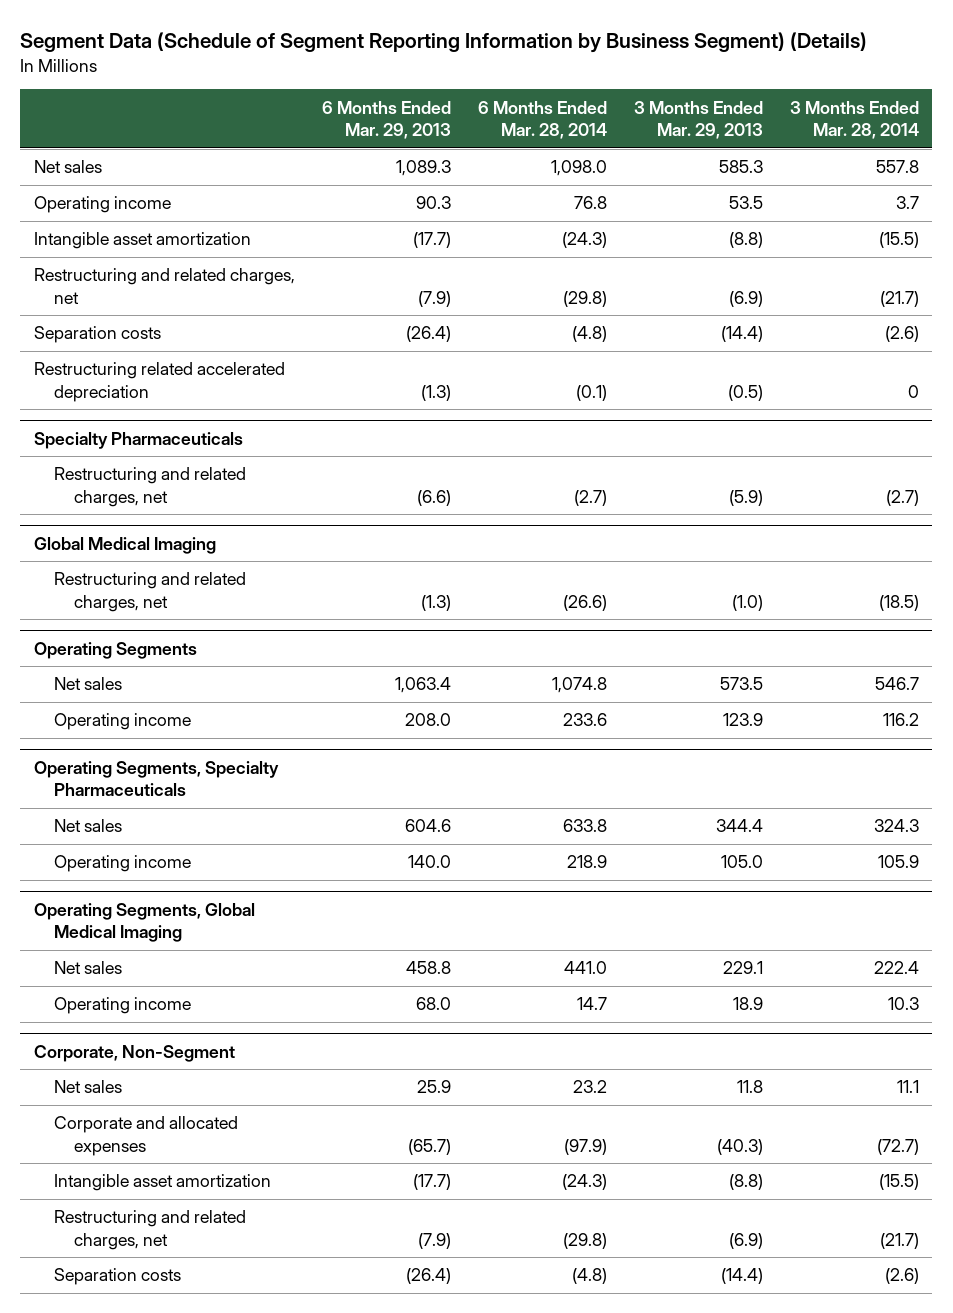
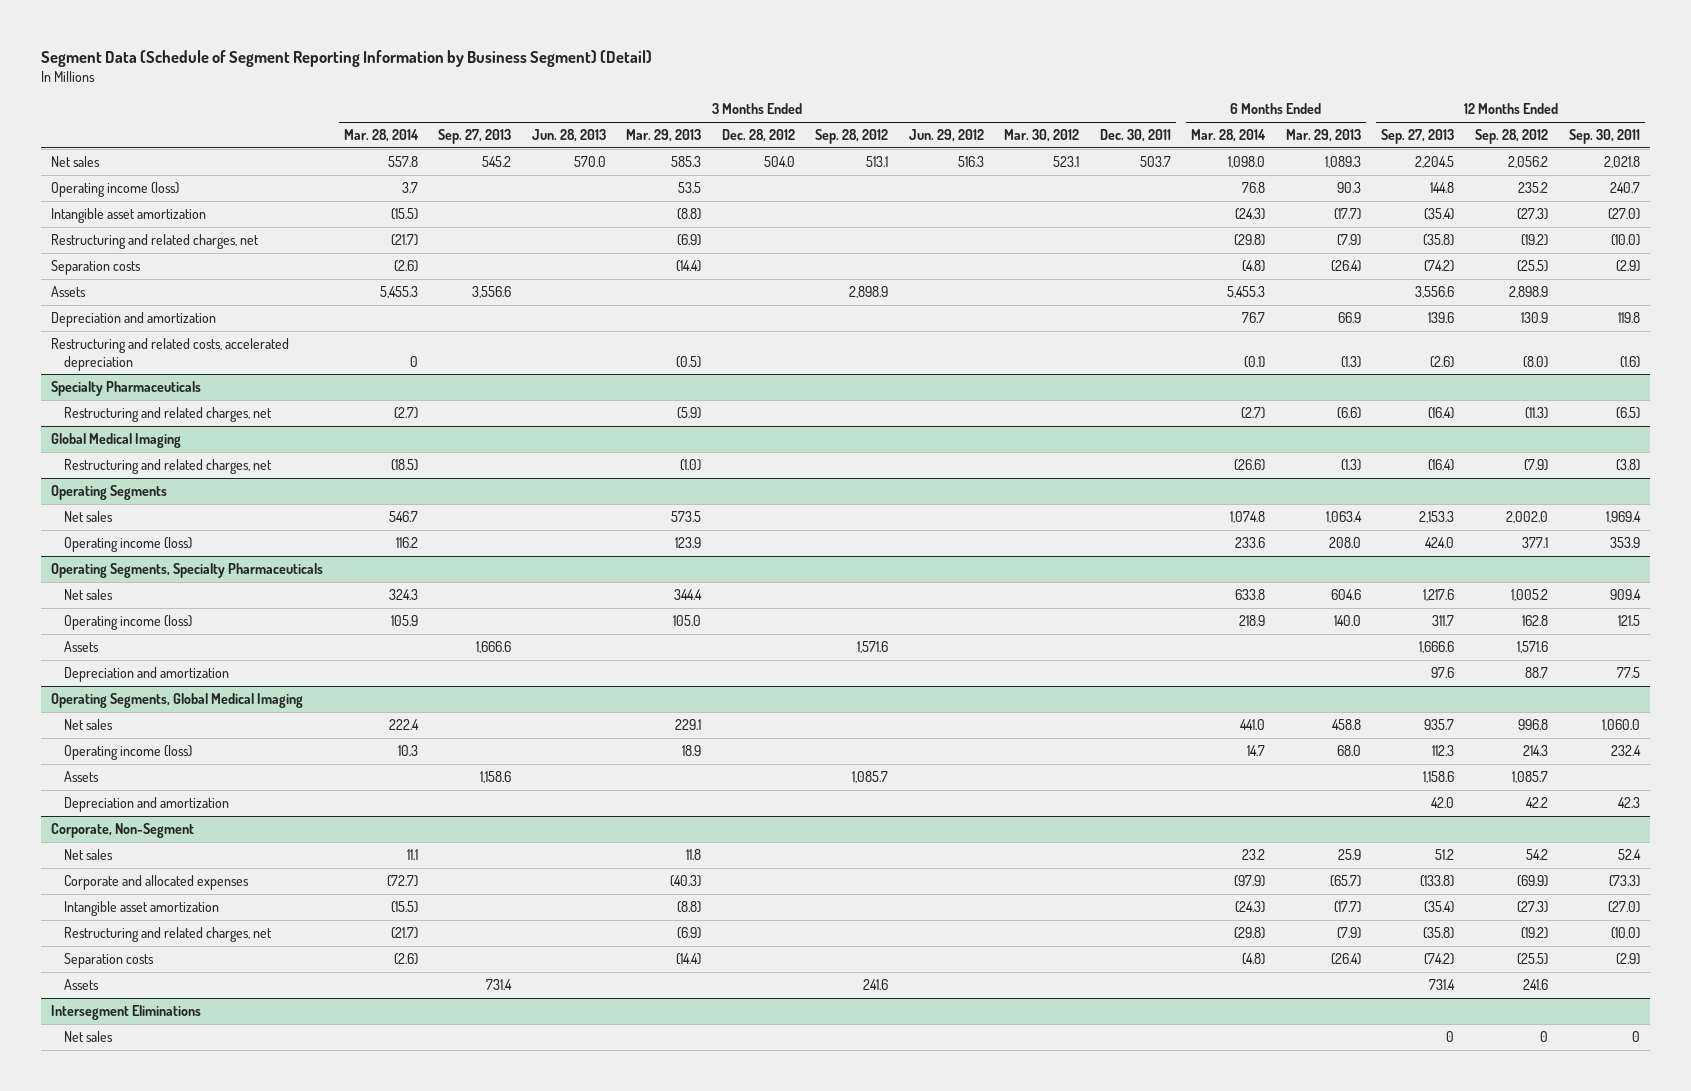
- Segment Data (Schedule of Segment Reporting Information by Business Segment) (Details)
+ Segment Data (Schedule of Segment Reporting Information by Business Segment) (Detail)
- | 6 Months Ended Mar. 29, 2013 | 6 Months Ended Mar. 28, 2014 | 3 Months Ended Mar. 29, 2013 | 3 Months Ended Mar. 28, 2014
+ | 3 Months Ended Mar. 28, 2014 | 3 Months Ended Sep. 27, 2013 | 3 Months Ended Jun. 28, 2013 | 3 Months Ended Mar. 29, 2013 | 3 Months Ended Dec. 28, 2012 | 3 Months Ended Sep. 28, 2012 | 3 Months Ended Jun. 29, 2012 | 3 Months Ended Mar. 30, 2012 | 3 Months Ended Dec. 30, 2011 | 6 Months Ended Mar. 28, 2014 | 6 Months Ended Mar. 29, 2013 | 12 Months Ended Sep. 27, 2013 | 12 Months Ended Sep. 28, 2012 | 12 Months Ended Sep. 30, 2011
- Operating income | 90.3 | 76.8 | 53.5 | 3.7
+ Operating income (loss) | 3.7 | | | 53.5 | | | | | | 76.8 | 90.3 | 144.8 | 235.2 | 240.7
- Restructuring related accelerated depreciation | (1.3) | (0.1) | (0.5) | 0
+ Assets | 5,455.3 | 3,556.6 | | | | 2,898.9 | | | | 5,455.3 | | 3,556.6 | 2,898.9 |
+ Depreciation and amortization | | | | | | | | | | 76.7 | 66.9 | 139.6 | 130.9 | 119.8
+ Restructuring and related costs, accelerated depreciation | 0 | | | (0.5) | | | | | | (0.1) | (1.3) | (2.6) | (8.0) | (1.6)
@ Operating Segments
- Operating income | 208.0 | 233.6 | 123.9 | 116.2
+ Operating income (loss) | 116.2 | | | 123.9 | | | | | | 233.6 | 208.0 | 424.0 | 377.1 | 353.9
@ Operating Segments, Specialty Pharmaceuticals
- Operating income | 140.0 | 218.9 | 105.0 | 105.9
+ Operating income (loss) | 105.9 | | | 105.0 | | | | | | 218.9 | 140.0 | 311.7 | 162.8 | 121.5
+ Assets | | 1,666.6 | | | | 1,571.6 | | | | | | 1,666.6 | 1,571.6 |
+ Depreciation and amortization | | | | | | | | | | | | 97.6 | 88.7 | 77.5
@ Operating Segments, Global Medical Imaging
- Operating income | 68.0 | 14.7 | 18.9 | 10.3
+ Operating income (loss) | 10.3 | | | 18.9 | | | | | | 14.7 | 68.0 | 112.3 | 214.3 | 232.4
+ Assets | | 1,158.6 | | | | 1,085.7 | | | | | | 1,158.6 | 1,085.7 |
+ Depreciation and amortization | | | | | | | | | | | | 42.0 | 42.2 | 42.3
@ Corporate, Non-Segment
+ Assets | | 731.4 | | | | 241.6 | | | | | | 731.4 | 241.6 |
+ Intersegment Eliminations
+ Net sales | | | | | | | | | | | | 0 | 0 | 0

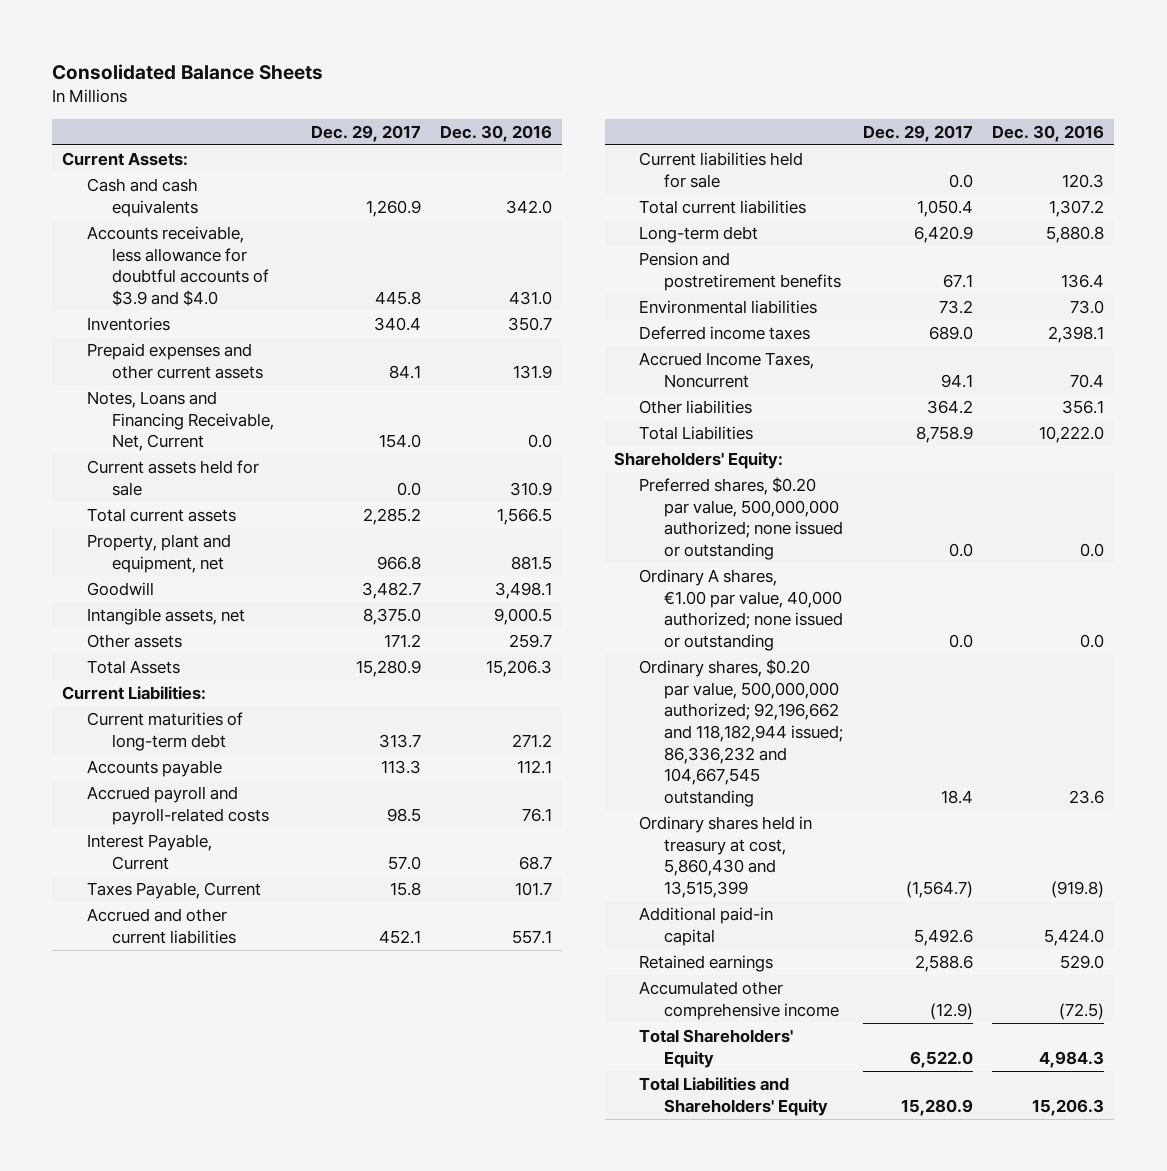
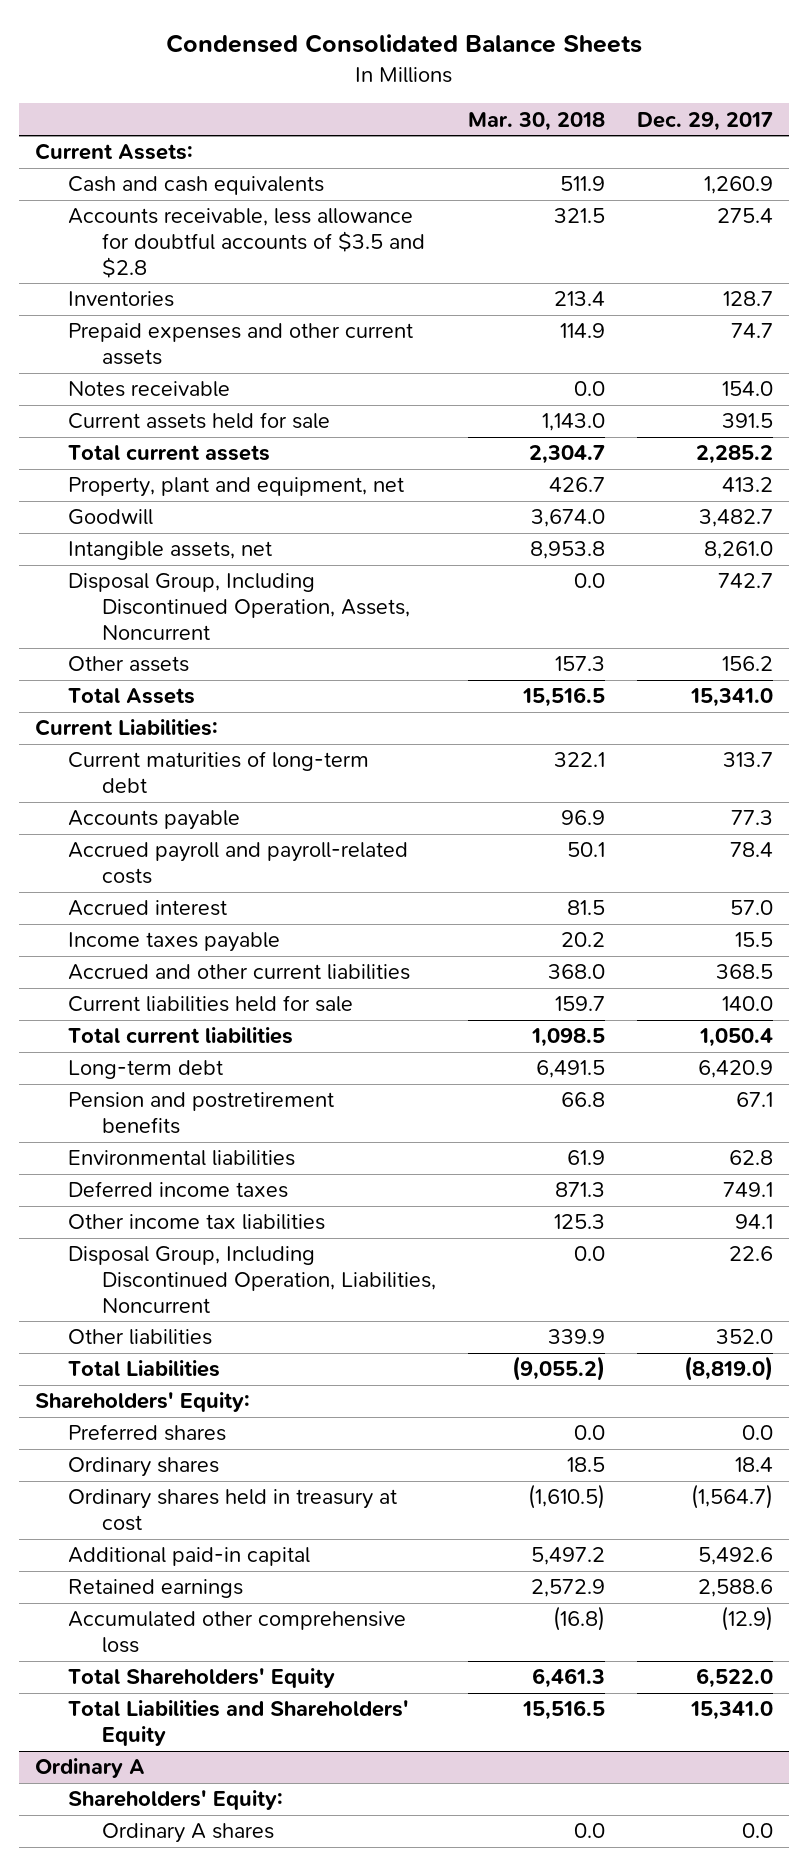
- Consolidated Balance Sheets
+ Condensed Consolidated Balance Sheets
- | Dec. 29, 2017 | Dec. 30, 2016
+ | Mar. 30, 2018 | Dec. 29, 2017
- Accounts receivable, less allowance for doubtful accounts of $3.9 and $4.0 | 445.8 | 431.0
- Inventories | 340.4 | 350.7
- Prepaid expenses and other current assets | 84.1 | 131.9
- Notes, Loans and Financing Receivable, Net, Current | 154.0 | 0.0
- Current assets held for sale | 0.0 | 310.9
+ Accounts receivable, less allowance for doubtful accounts of $3.5 and $2.8 | 321.5 | 275.4
+ Inventories | 213.4 | 128.7
+ Prepaid expenses and other current assets | 114.9 | 74.7
+ Notes receivable | 0.0 | 154.0
+ Current assets held for sale | 1,143.0 | 391.5
- Property, plant and equipment, net | 966.8 | 881.5
+ Property, plant and equipment, net | 426.7 | 413.2
- Intangible assets, net | 8,375.0 | 9,000.5
- Other assets | 171.2 | 259.7
- Total Assets | 15,280.9 | 15,206.3
+ Intangible assets, net | 8,953.8 | 8,261.0
+ Disposal Group, Including Discontinued Operation, Assets, Noncurrent | 0.0 | 742.7
+ Other assets | 157.3 | 156.2
+ Total Assets | 15,516.5 | 15,341.0
- Accounts payable | 113.3 | 112.1
- Accrued payroll and payroll-related costs | 98.5 | 76.1
- Interest Payable, Current | 57.0 | 68.7
- Taxes Payable, Current | 15.8 | 101.7
- Accrued and other current liabilities | 452.1 | 557.1
- Current liabilities held for sale | 0.0 | 120.3
+ Accounts payable | 96.9 | 77.3
+ Accrued payroll and payroll-related costs | 50.1 | 78.4
+ Accrued interest | 81.5 | 57.0
+ Income taxes payable | 20.2 | 15.5
+ Accrued and other current liabilities | 368.0 | 368.5
+ Current liabilities held for sale | 159.7 | 140.0
- Environmental liabilities | 73.2 | 73.0
- Deferred income taxes | 689.0 | 2,398.1
- Accrued Income Taxes, Noncurrent | 94.1 | 70.4
- Other liabilities | 364.2 | 356.1
- Total Liabilities | 8,758.9 | 10,222.0
+ Environmental liabilities | 61.9 | 62.8
+ Deferred income taxes | 871.3 | 749.1
+ Other income tax liabilities | 125.3 | 94.1
+ Disposal Group, Including Discontinued Operation, Liabilities, Noncurrent | 0.0 | 22.6
+ Other liabilities | 339.9 | 352.0
+ Total Liabilities | (9,055.2) | (8,819.0)
- Preferred shares, $0.20 par value, 500,000,000 authorized; none issued or outstanding | 0.0 | 0.0
- Ordinary A shares, €1.00 par value, 40,000 authorized; none issued or outstanding | 0.0 | 0.0
- Ordinary shares, $0.20 par value, 500,000,000 authorized; 92,196,662 and 118,182,944 issued; 86,336,232 and 104,667,545 outstanding | 18.4 | 23.6
- Ordinary shares held in treasury at cost, 5,860,430 and 13,515,399 | (1,564.7) | (919.8)
+ Preferred shares | 0.0 | 0.0
+ Ordinary shares | 18.5 | 18.4
+ Ordinary shares held in treasury at cost | (1,610.5) | (1,564.7)
- Accumulated other comprehensive income | (12.9) | (72.5)
+ Accumulated other comprehensive loss | (16.8) | (12.9)
- Total Liabilities and Shareholders' Equity | 15,280.9 | 15,206.3
+ Total Liabilities and Shareholders' Equity | 15,516.5 | 15,341.0
+ Ordinary A
+ Shareholders' Equity:
+ Ordinary A shares | 0.0 | 0.0

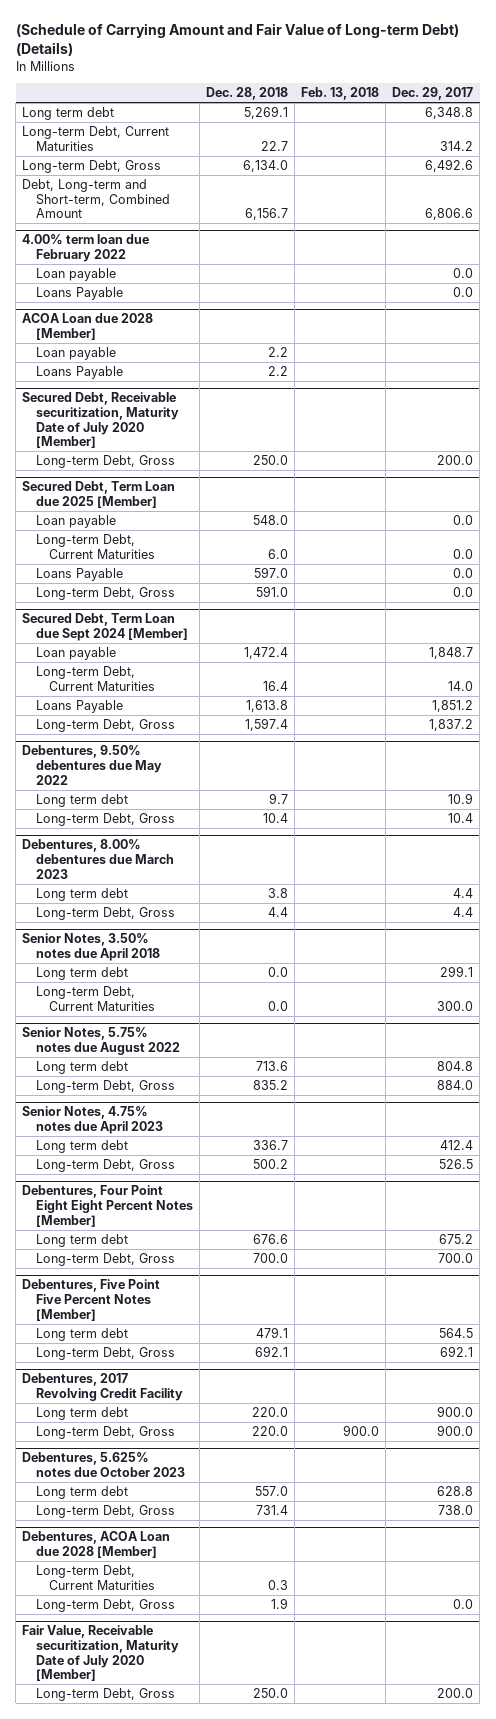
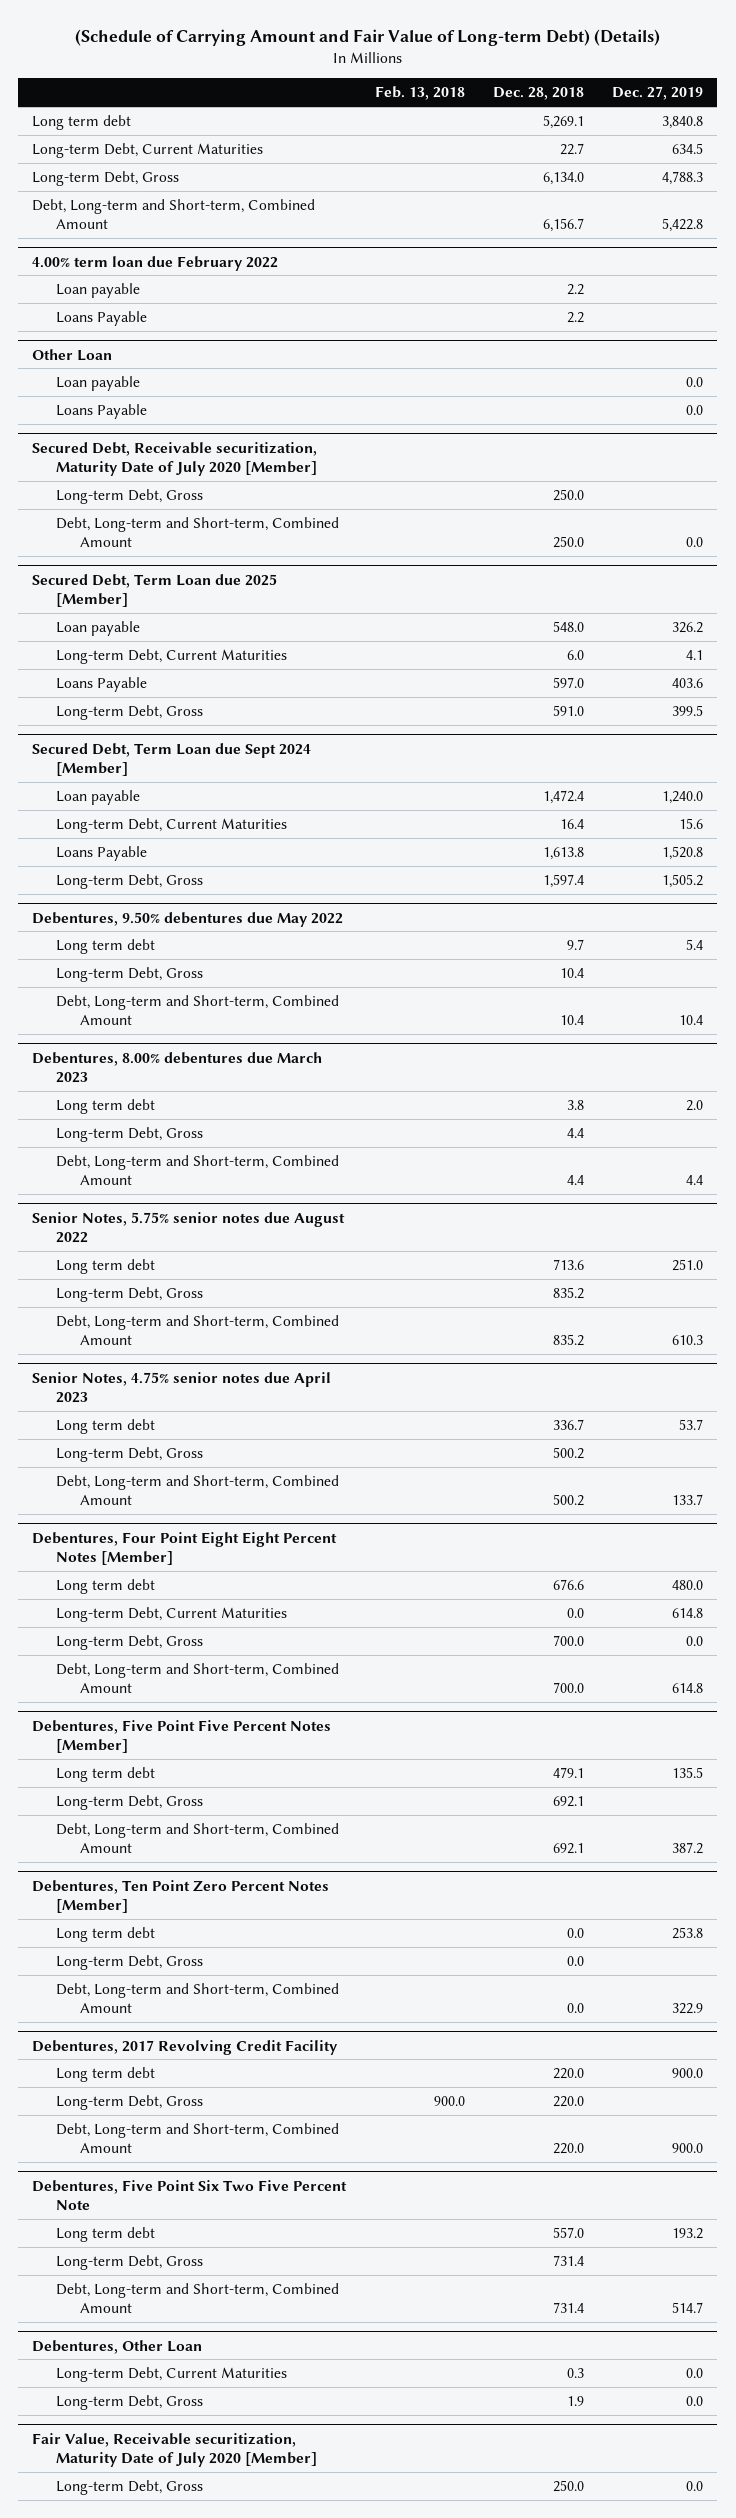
- | Dec. 28, 2018 | Feb. 13, 2018 | Dec. 29, 2017
+ | Feb. 13, 2018 | Dec. 28, 2018 | Dec. 27, 2019
@ 4.00% term loan due February 2022
- Loan payable | | | 0.0
- Loans Payable | | | 0.0
- ACOA Loan due 2028 [Member]
+ Other Loan
+ Loan payable | | | 0.0
+ Loans Payable | | | 0.0
@ Secured Debt, Receivable securitization, Maturity Date of July 2020 [Member]
+ Debt, Long-term and Short-term, Combined Amount | | 250.0 | 0.0
@ Debentures, 9.50% debentures due May 2022
+ Debt, Long-term and Short-term, Combined Amount | | 10.4 | 10.4
- Senior Notes, 3.50% notes due April 2018
- Long term debt | 0.0 | | 299.1
- Long-term Debt, Current Maturities | 0.0 | | 300.0
- Senior Notes, 5.75% notes due August 2022
@ Debentures, 8.00% debentures due March 2023
+ Debt, Long-term and Short-term, Combined Amount | | 4.4 | 4.4
+ Senior Notes, 5.75% senior notes due August 2022
- Senior Notes, 4.75% notes due April 2023
+ Debt, Long-term and Short-term, Combined Amount | | 835.2 | 610.3
+ Senior Notes, 4.75% senior notes due April 2023
+ Debt, Long-term and Short-term, Combined Amount | | 500.2 | 133.7
@ Debentures, Four Point Eight Eight Percent Notes [Member]
+ Long-term Debt, Current Maturities | | 0.0 | 614.8
+ Debt, Long-term and Short-term, Combined Amount | | 700.0 | 614.8
@ Debentures, Five Point Five Percent Notes [Member]
+ Debt, Long-term and Short-term, Combined Amount | | 692.1 | 387.2
+ Debentures, Ten Point Zero Percent Notes [Member]
+ Long term debt | | 0.0 | 253.8
+ Long-term Debt, Gross | | 0.0 |
+ Debt, Long-term and Short-term, Combined Amount | | 0.0 | 322.9
- Debentures, 5.625% notes due October 2023
@ Debentures, 2017 Revolving Credit Facility
+ Debt, Long-term and Short-term, Combined Amount | | 220.0 | 900.0
+ Debentures, Five Point Six Two Five Percent Note
- Debentures, ACOA Loan due 2028 [Member]
+ Debt, Long-term and Short-term, Combined Amount | | 731.4 | 514.7
+ Debentures, Other Loan

